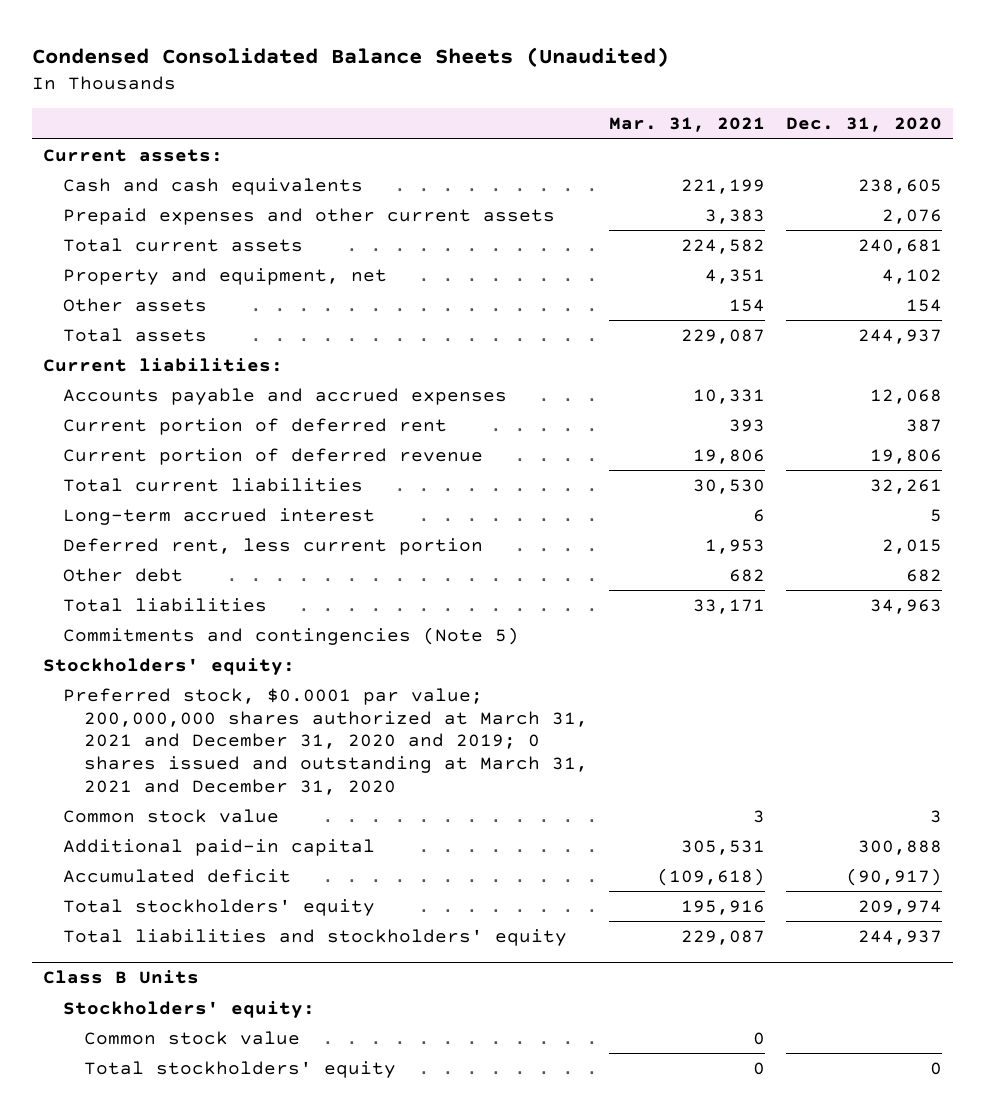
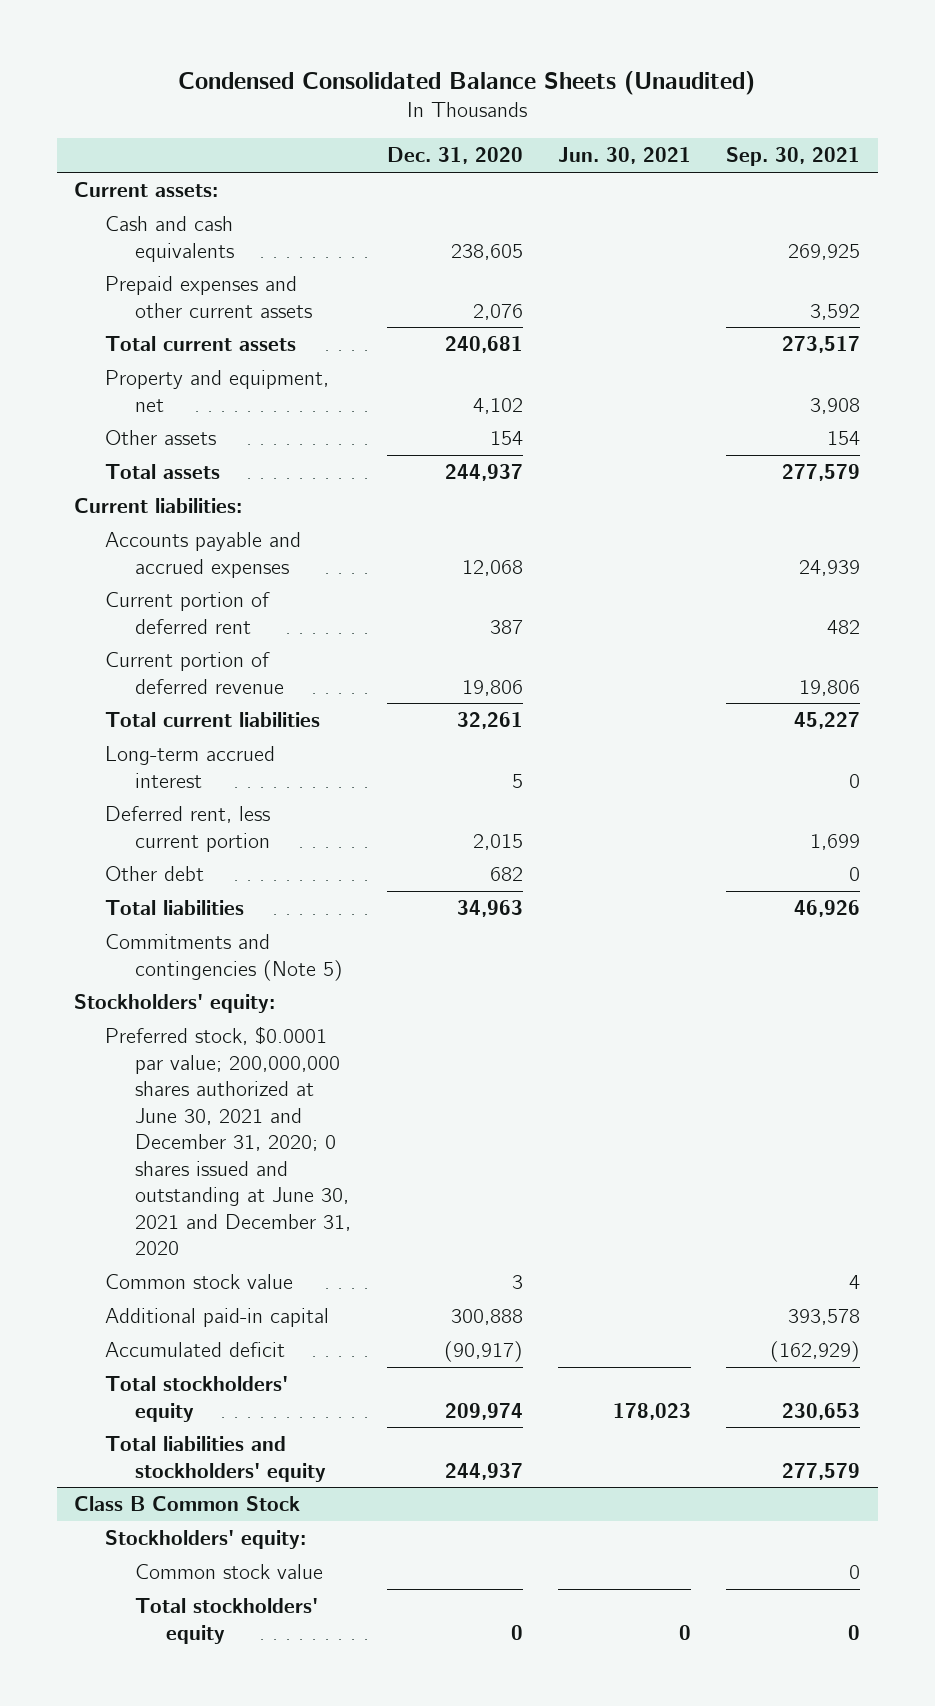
- | Mar. 31, 2021 | Dec. 31, 2020
+ | Dec. 31, 2020 | Jun. 30, 2021 | Sep. 30, 2021
- Preferred stock, $0.0001 par value; 200,000,000 shares authorized at March 31, 2021 and December 31, 2020 and 2019; 0 shares issued and outstanding at March 31, 2021 and December 31, 2020
+ Preferred stock, $0.0001 par value; 200,000,000 shares authorized at June 30, 2021 and December 31, 2020; 0 shares issued and outstanding at June 30, 2021 and December 31, 2020
- Class B Units
+ Class B Common Stock

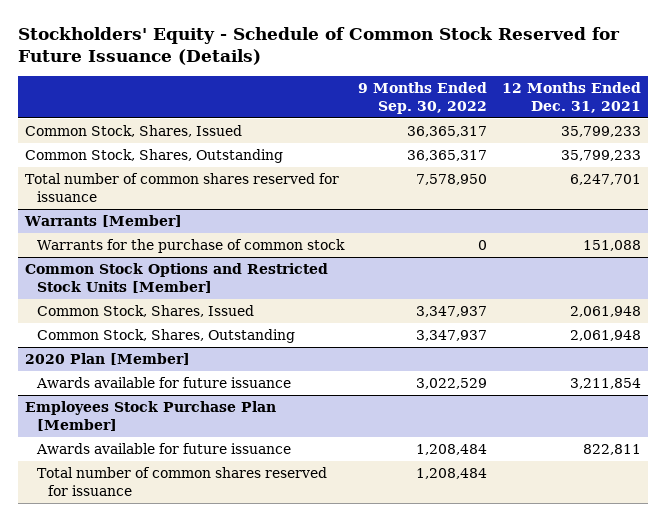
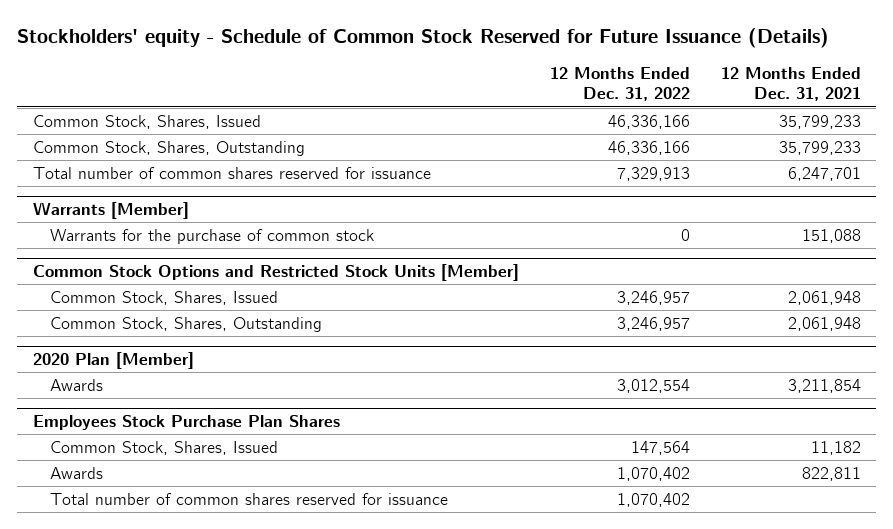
- Stockholders' Equity - Schedule of Common Stock Reserved for Future Issuance (Details)
+ Stockholders' equity - Schedule of Common Stock Reserved for Future Issuance (Details)
- | 9 Months Ended Sep. 30, 2022 | 12 Months Ended Dec. 31, 2021
+ | 12 Months Ended Dec. 31, 2022 | 12 Months Ended Dec. 31, 2021
@ 2020 Plan [Member]
- Awards available for future issuance | 3,022,529 | 3,211,854
- Employees Stock Purchase Plan [Member]
- Awards available for future issuance | 1,208,484 | 822,811
@ 2020 Plan [Member]
+ Awards | 3,012,554 | 3,211,854
+ Employees Stock Purchase Plan Shares
+ Common Stock, Shares, Issued | 147,564 | 11,182
+ Awards | 1,070,402 | 822,811

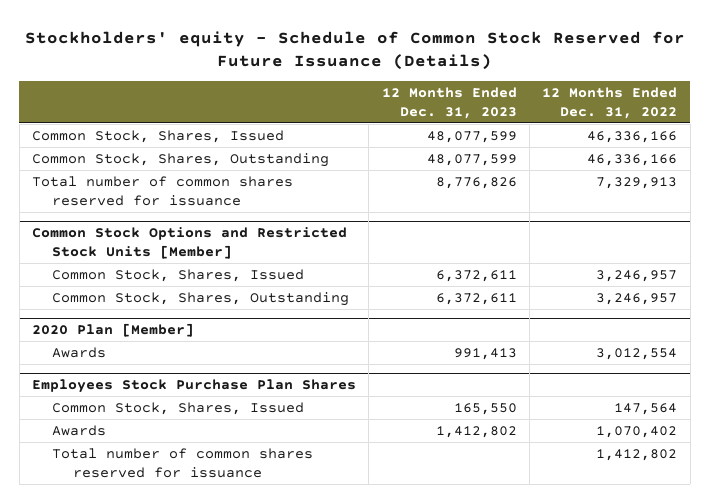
- | 12 Months Ended Dec. 31, 2022 | 12 Months Ended Dec. 31, 2021
+ | 12 Months Ended Dec. 31, 2023 | 12 Months Ended Dec. 31, 2022
- Warrants [Member]
- Warrants for the purchase of common stock | 0 | 151,088
@ Employees Stock Purchase Plan Shares
- Total number of common shares reserved for issuance | 1,070,402 |
+ Total number of common shares reserved for issuance | | 1,412,802

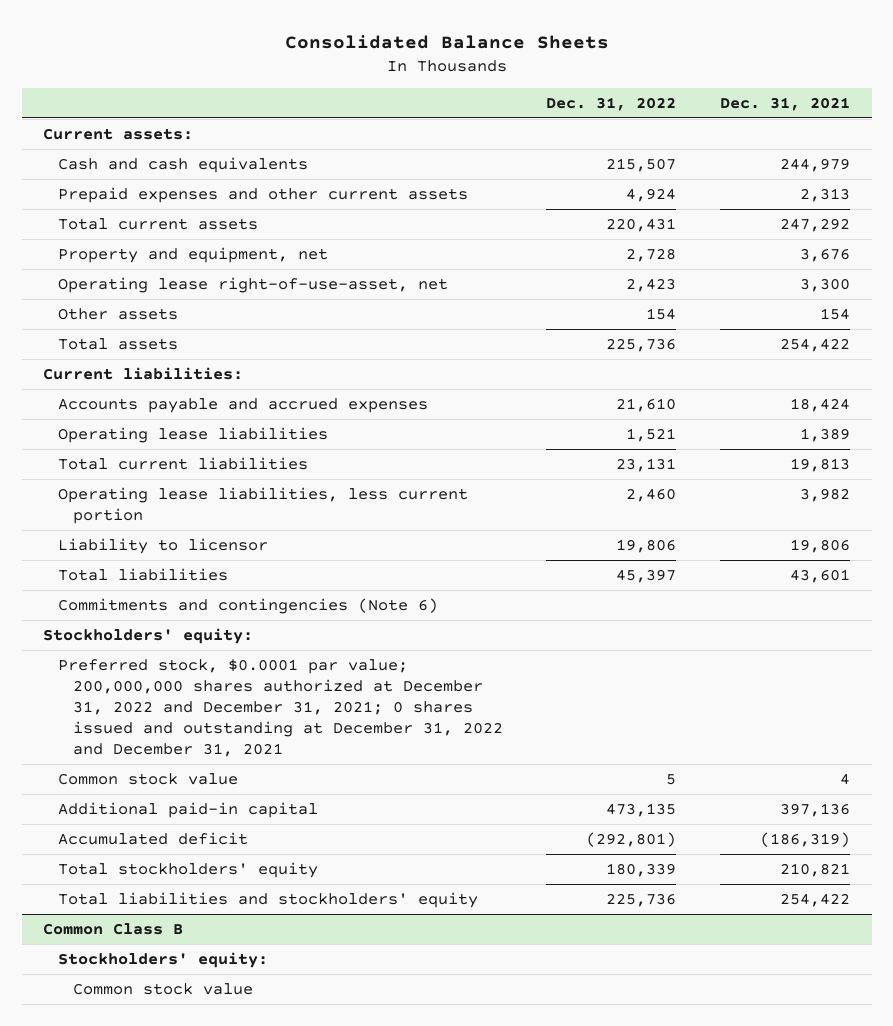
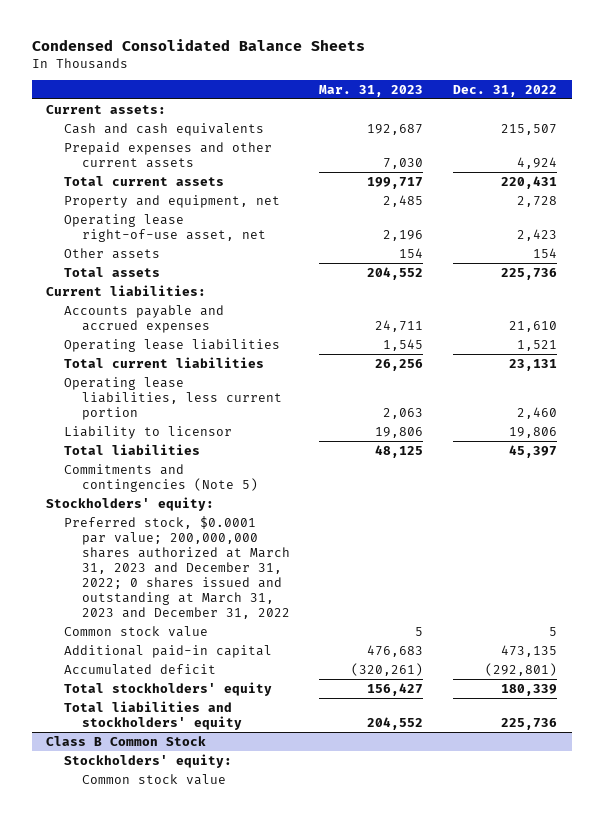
- Consolidated Balance Sheets
+ Condensed Consolidated Balance Sheets
- | Dec. 31, 2022 | Dec. 31, 2021
+ | Mar. 31, 2023 | Dec. 31, 2022
- Operating lease right-of-use-asset, net | 2,423 | 3,300
+ Operating lease right-of-use asset, net | 2,196 | 2,423
- Commitments and contingencies (Note 6)
+ Commitments and contingencies (Note 5)
- Preferred stock, $0.0001 par value; 200,000,000 shares authorized at December 31, 2022 and December 31, 2021; 0 shares issued and outstanding at December 31, 2022 and December 31, 2021
+ Preferred stock, $0.0001 par value; 200,000,000 shares authorized at March 31, 2023 and December 31, 2022; 0 shares issued and outstanding at March 31, 2023 and December 31, 2022
- Common Class B
+ Class B Common Stock

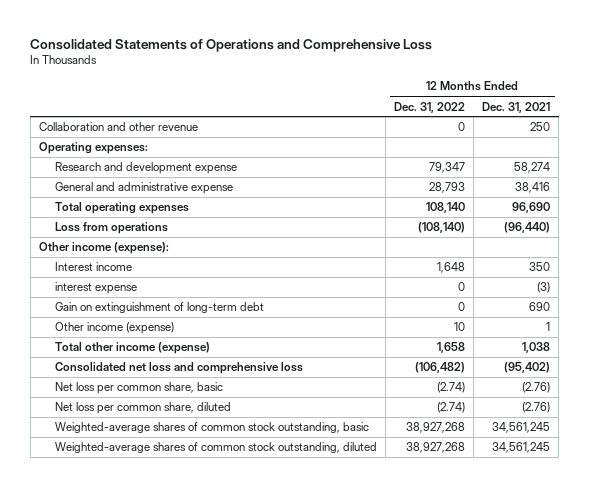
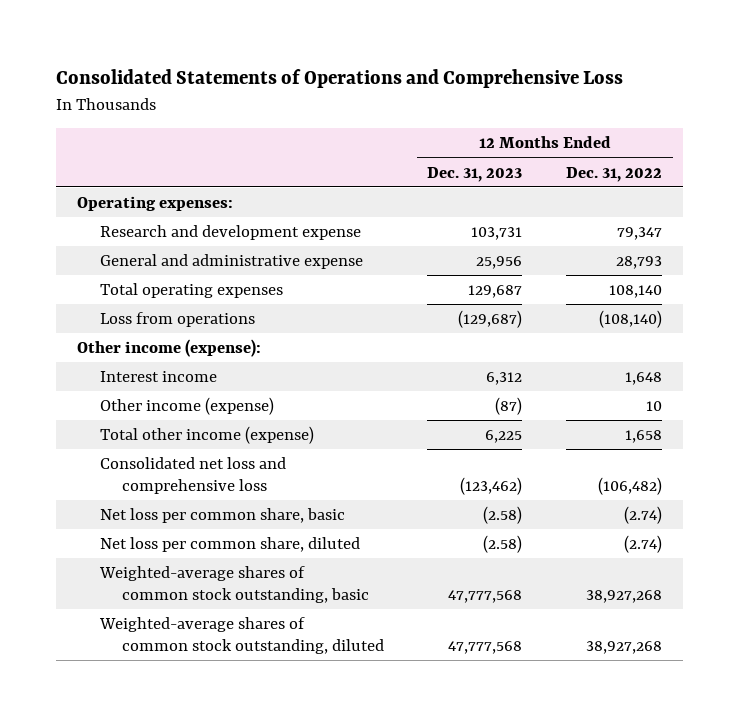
- | 12 Months Ended Dec. 31, 2022 | 12 Months Ended Dec. 31, 2021
+ | 12 Months Ended Dec. 31, 2023 | 12 Months Ended Dec. 31, 2022
- Collaboration and other revenue | 0 | 250
- interest expense | 0 | (3)
- Gain on extinguishment of long-term debt | 0 | 690

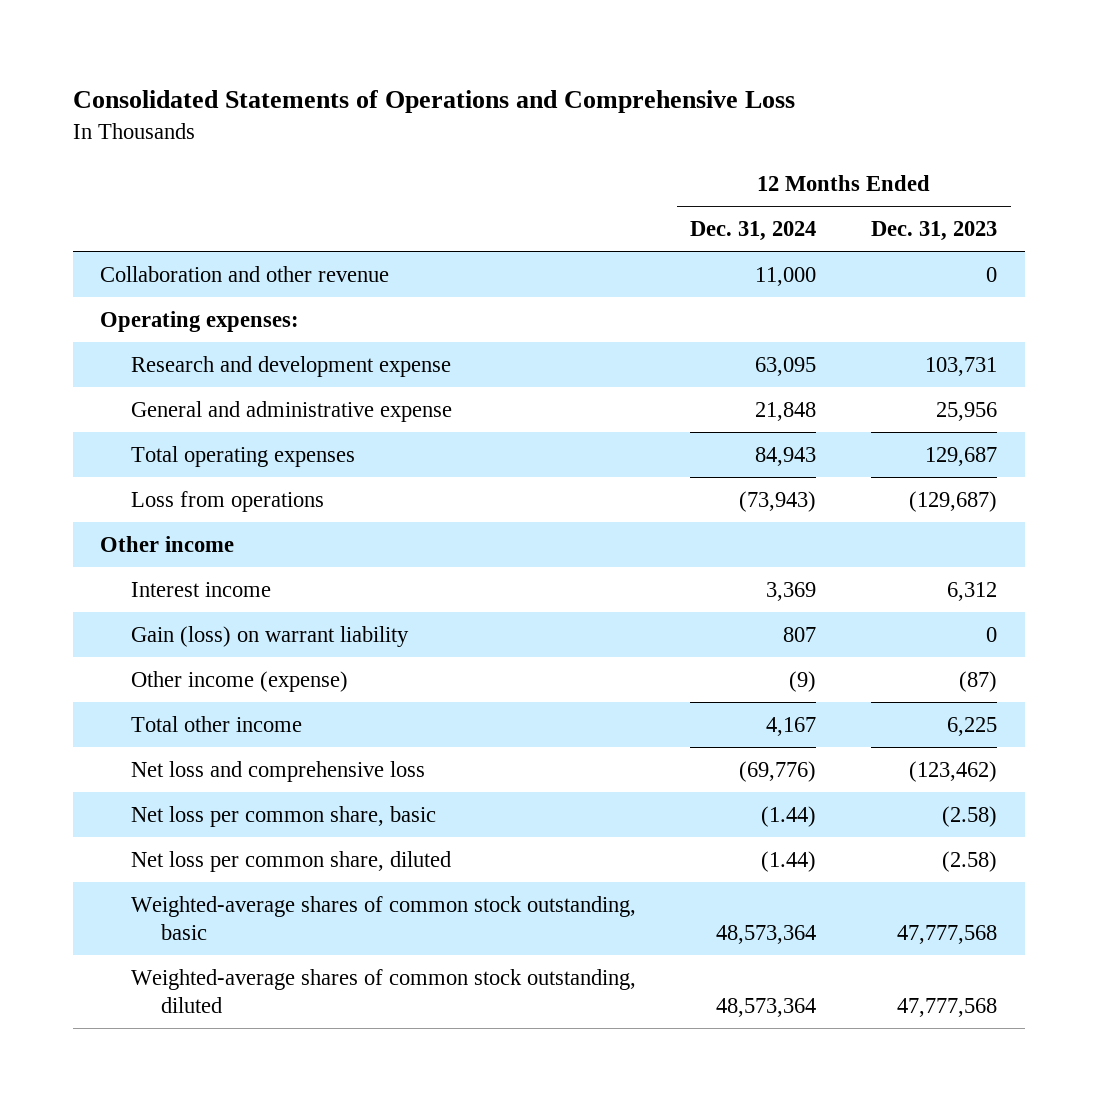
- | 12 Months Ended Dec. 31, 2023 | 12 Months Ended Dec. 31, 2022
+ | 12 Months Ended Dec. 31, 2024 | 12 Months Ended Dec. 31, 2023
+ Collaboration and other revenue | 11,000 | 0
- Other income (expense):
+ Other income
+ Gain (loss) on warrant liability | 807 | 0
- Total other income (expense) | 6,225 | 1,658
- Consolidated net loss and comprehensive loss | (123,462) | (106,482)
+ Total other income | 4,167 | 6,225
+ Net loss and comprehensive loss | (69,776) | (123,462)

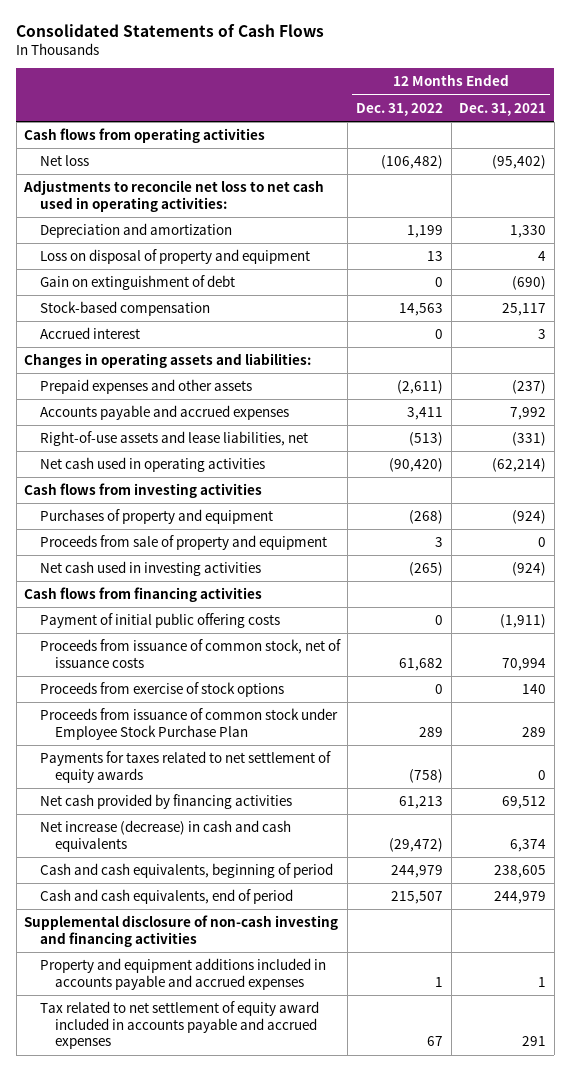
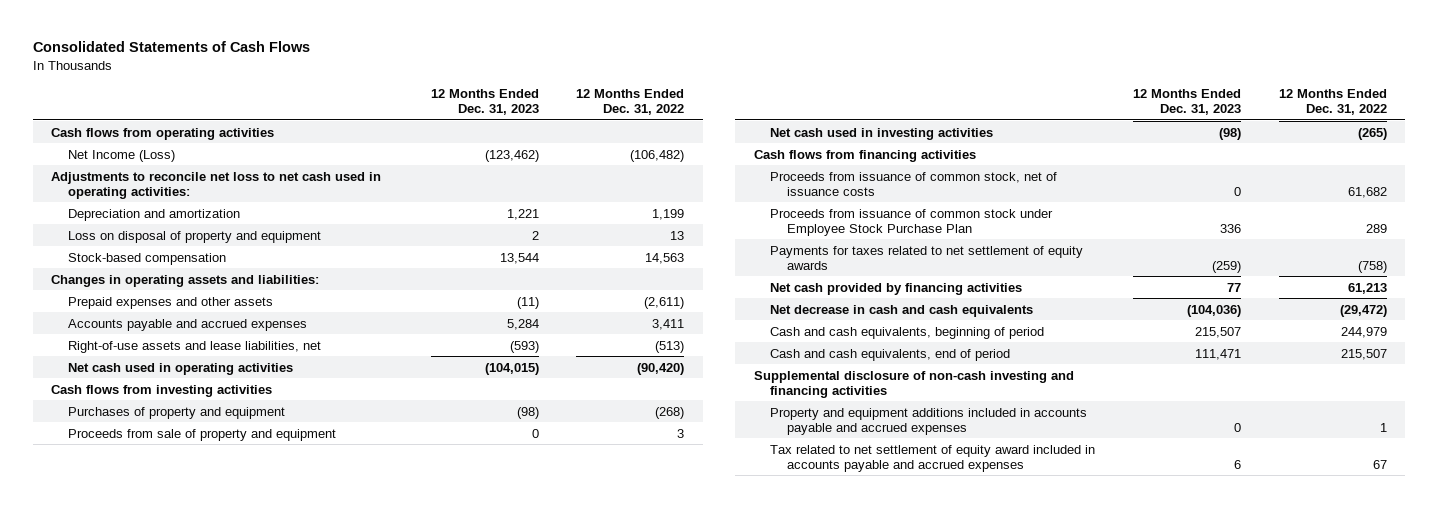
- | 12 Months Ended Dec. 31, 2022 | 12 Months Ended Dec. 31, 2021
+ | 12 Months Ended Dec. 31, 2023 | 12 Months Ended Dec. 31, 2022
- Net loss | (106,482) | (95,402)
+ Net Income (Loss) | (123,462) | (106,482)
- Gain on extinguishment of debt | 0 | (690)
- Accrued interest | 0 | 3
- Payment of initial public offering costs | 0 | (1,911)
- Proceeds from exercise of stock options | 0 | 140
- Net increase (decrease) in cash and cash equivalents | (29,472) | 6,374
+ Net decrease in cash and cash equivalents | (104,036) | (29,472)

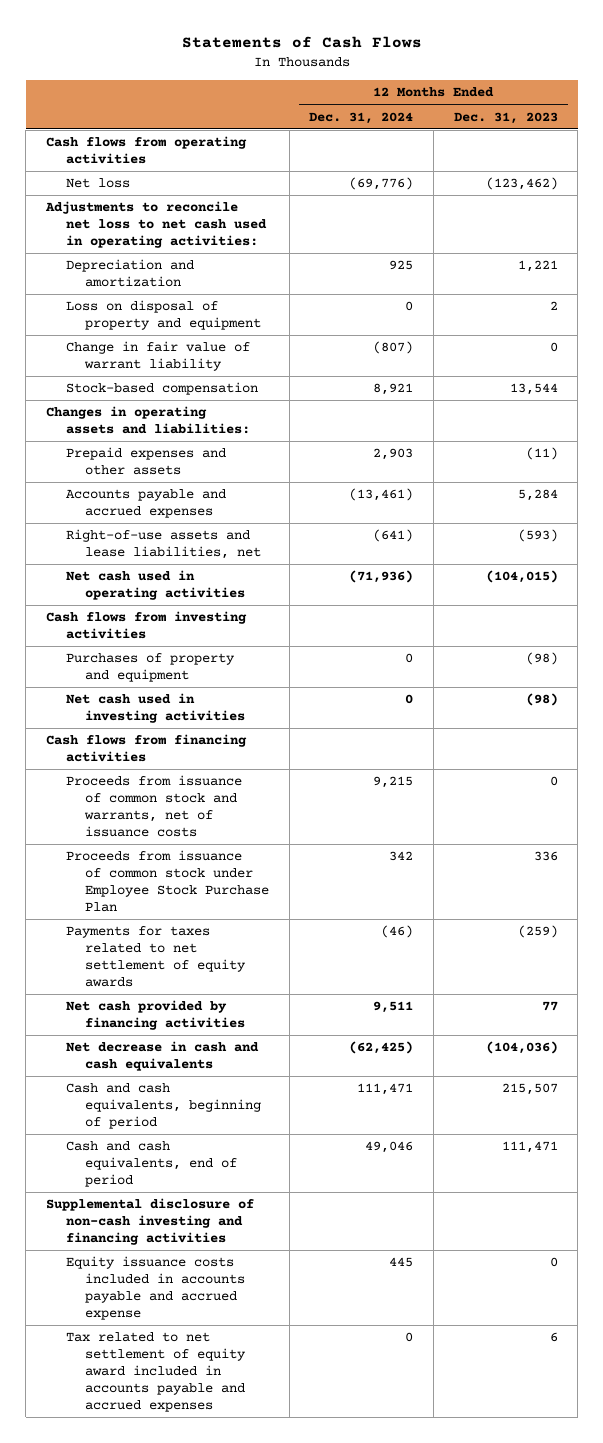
- Consolidated Statements of Cash Flows
+ Statements of Cash Flows
- | 12 Months Ended Dec. 31, 2023 | 12 Months Ended Dec. 31, 2022
+ | 12 Months Ended Dec. 31, 2024 | 12 Months Ended Dec. 31, 2023
- Net Income (Loss) | (123,462) | (106,482)
+ Net loss | (69,776) | (123,462)
+ Change in fair value of warrant liability | (807) | 0
- Proceeds from sale of property and equipment | 0 | 3
- Proceeds from issuance of common stock, net of issuance costs | 0 | 61,682
+ Proceeds from issuance of common stock and warrants, net of issuance costs | 9,215 | 0
- Property and equipment additions included in accounts payable and accrued expenses | 0 | 1
+ Equity issuance costs included in accounts payable and accrued expense | 445 | 0

